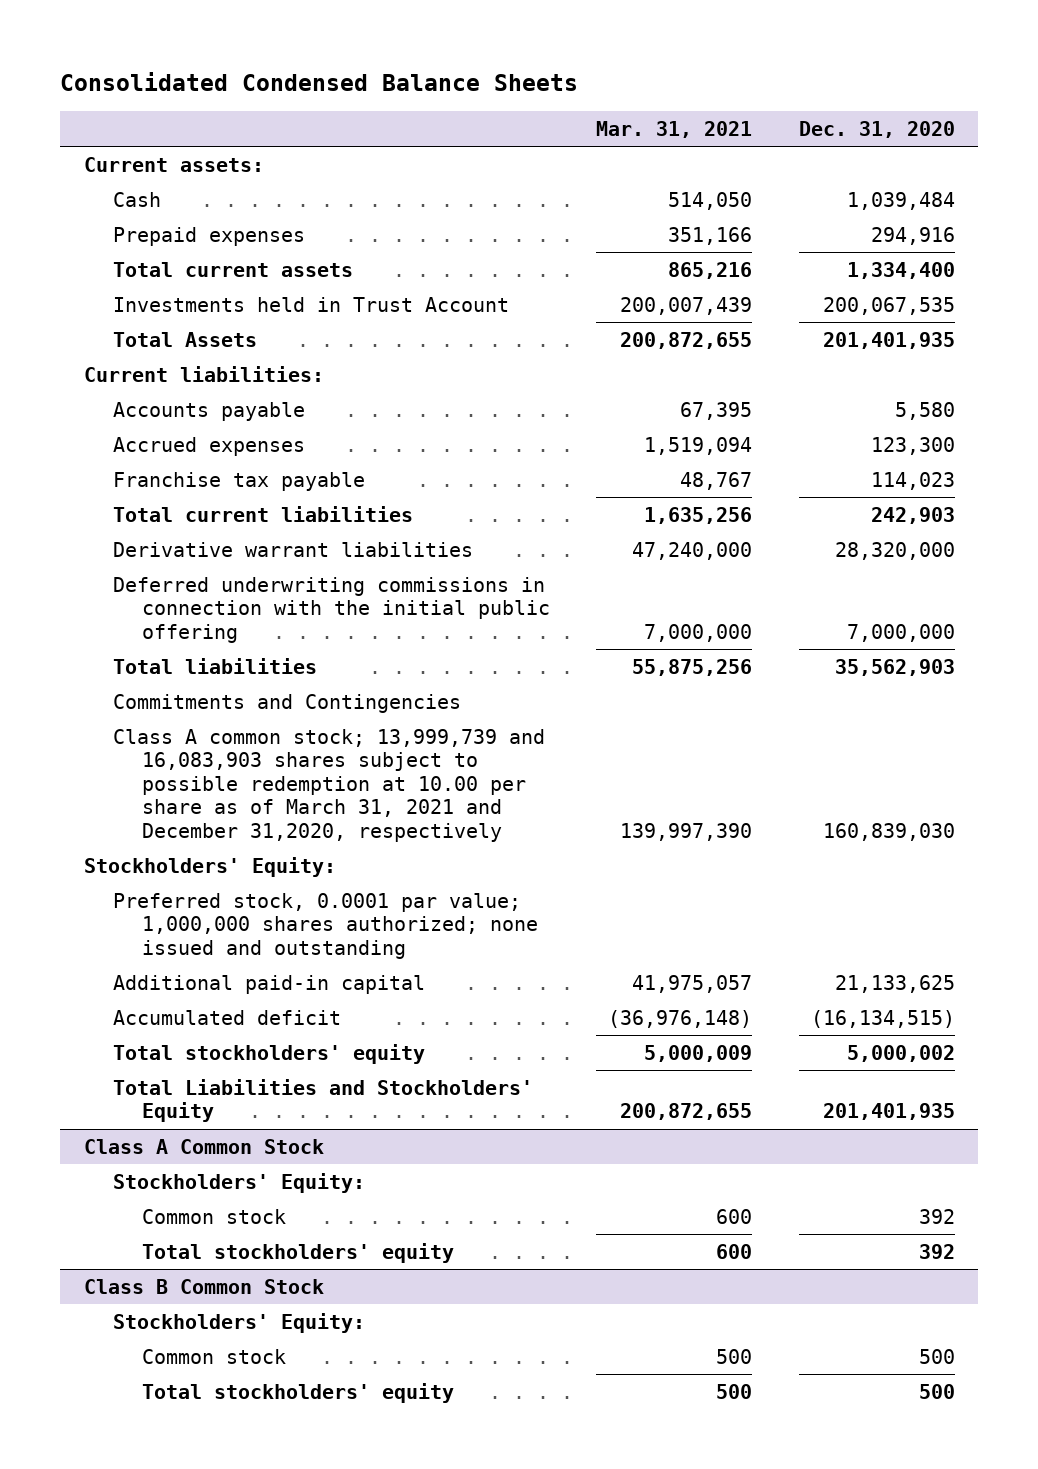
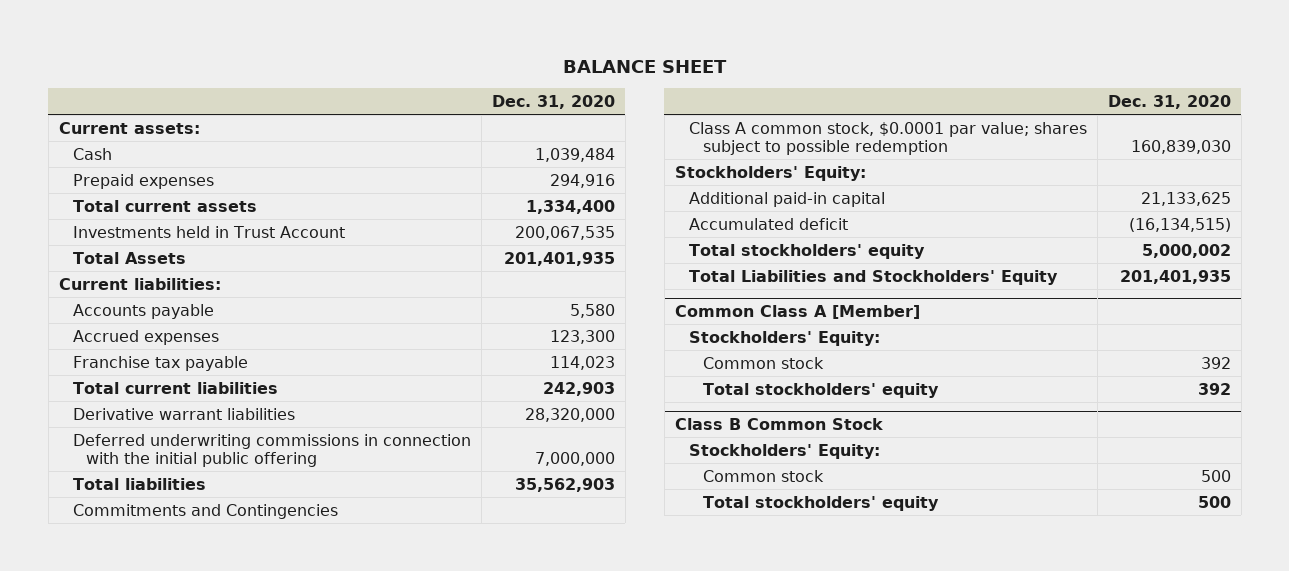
- Consolidated Condensed Balance Sheets
+ BALANCE SHEET
- | Mar. 31, 2021 | Dec. 31, 2020
+ | Dec. 31, 2020
- Class A common stock; 13,999,739 and 16,083,903 shares subject to possible redemption at 10.00 per share as of March 31, 2021 and December 31,2020, respectively | 139,997,390 | 160,839,030
+ Class A common stock, $0.0001 par value; shares subject to possible redemption | 160,839,030
- Preferred stock, 0.0001 par value; 1,000,000 shares authorized; none issued and outstanding
- Class A Common Stock
+ Common Class A [Member]

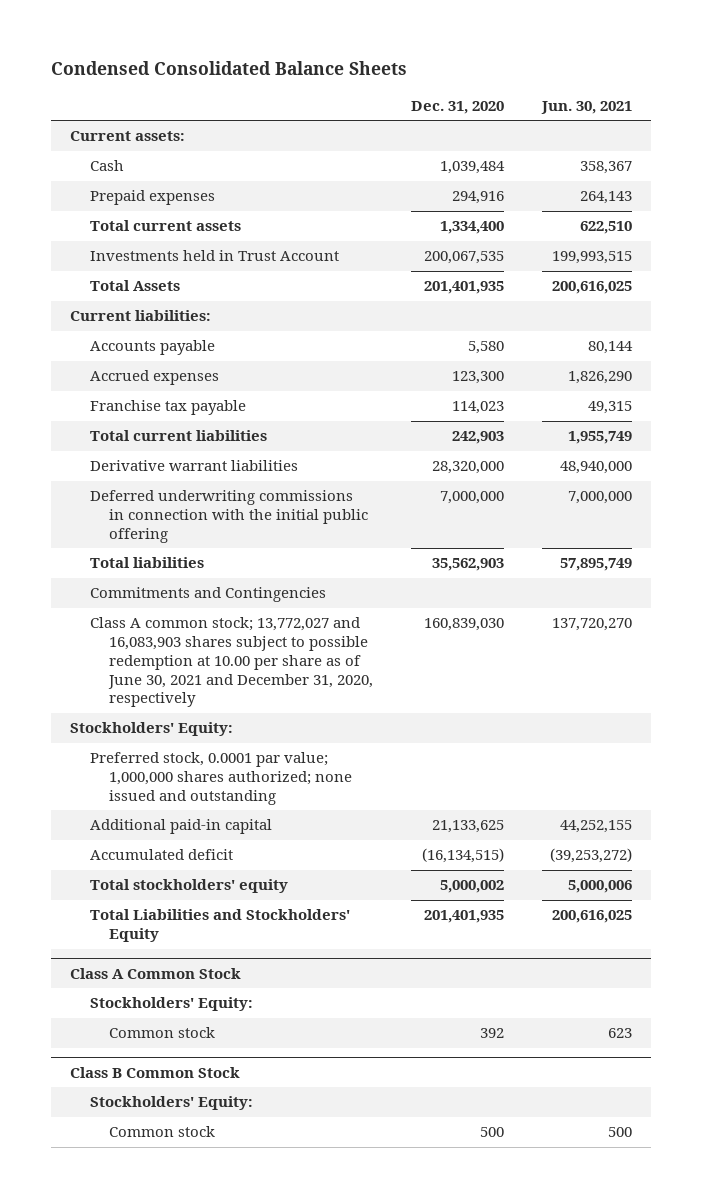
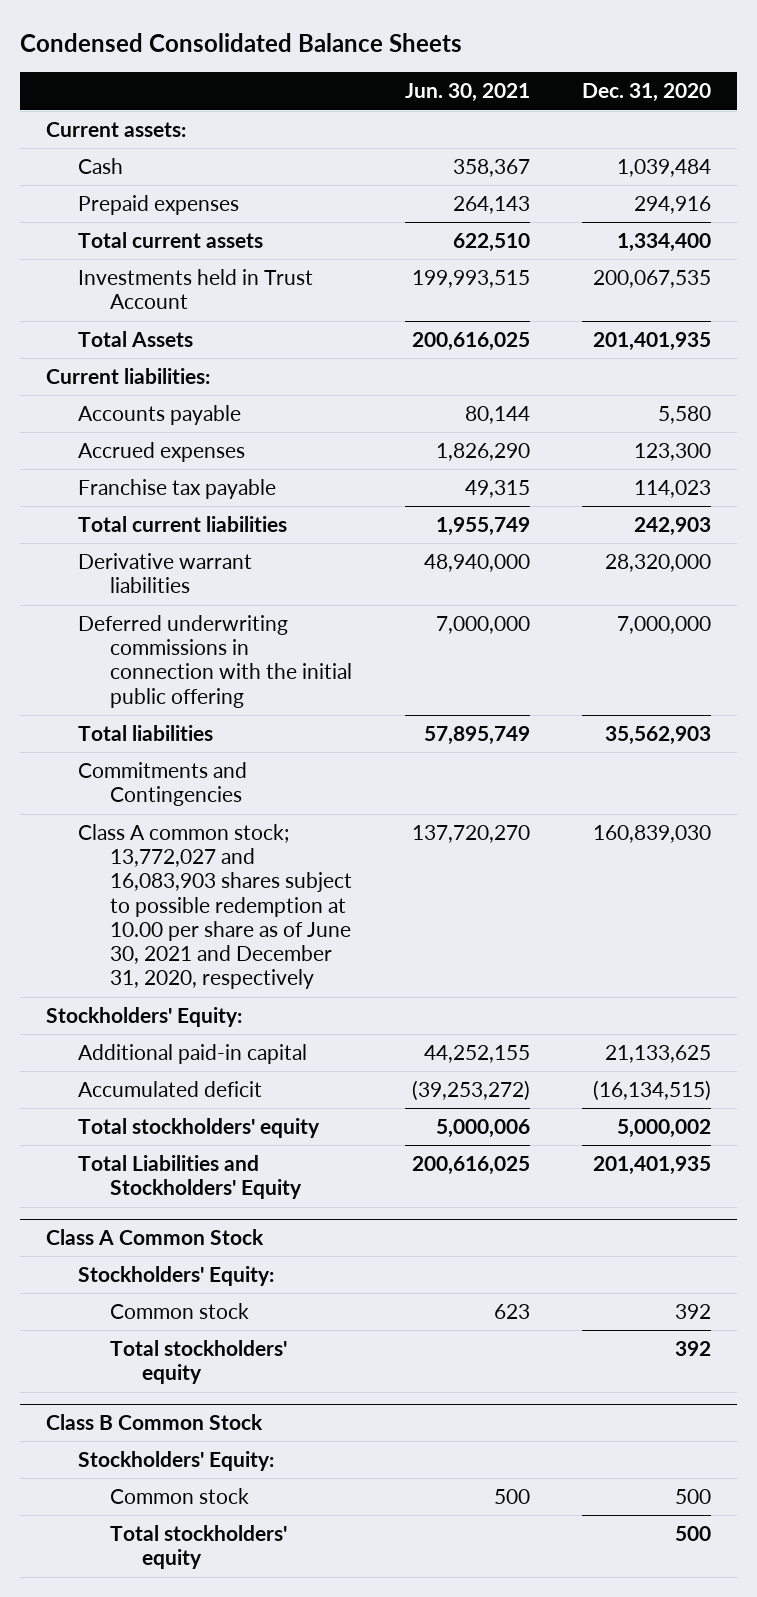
- | Dec. 31, 2020 | Jun. 30, 2021
+ | Jun. 30, 2021 | Dec. 31, 2020
- Preferred stock, 0.0001 par value; 1,000,000 shares authorized; none issued and outstanding
@ Class A Common Stock
+ Total stockholders' equity | | 392
@ Class B Common Stock
+ Total stockholders' equity | | 500

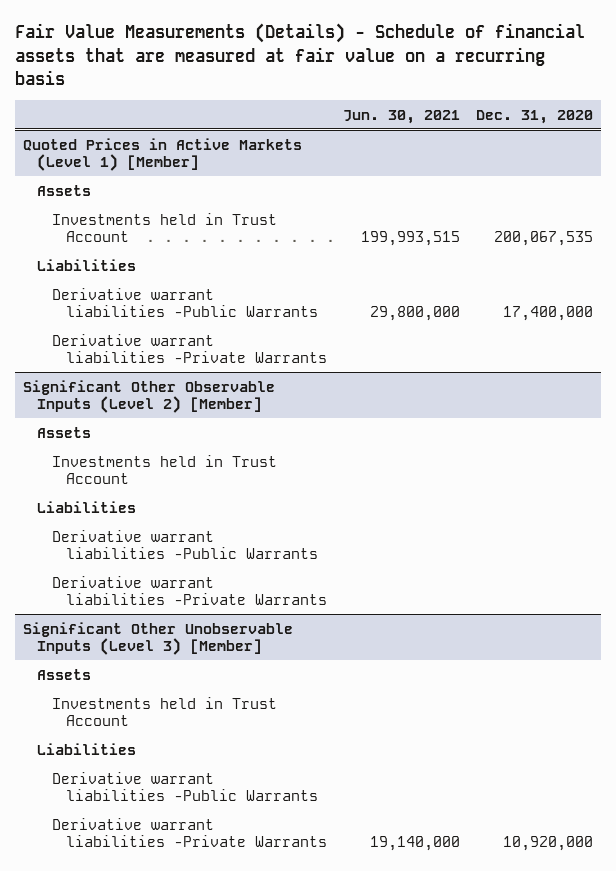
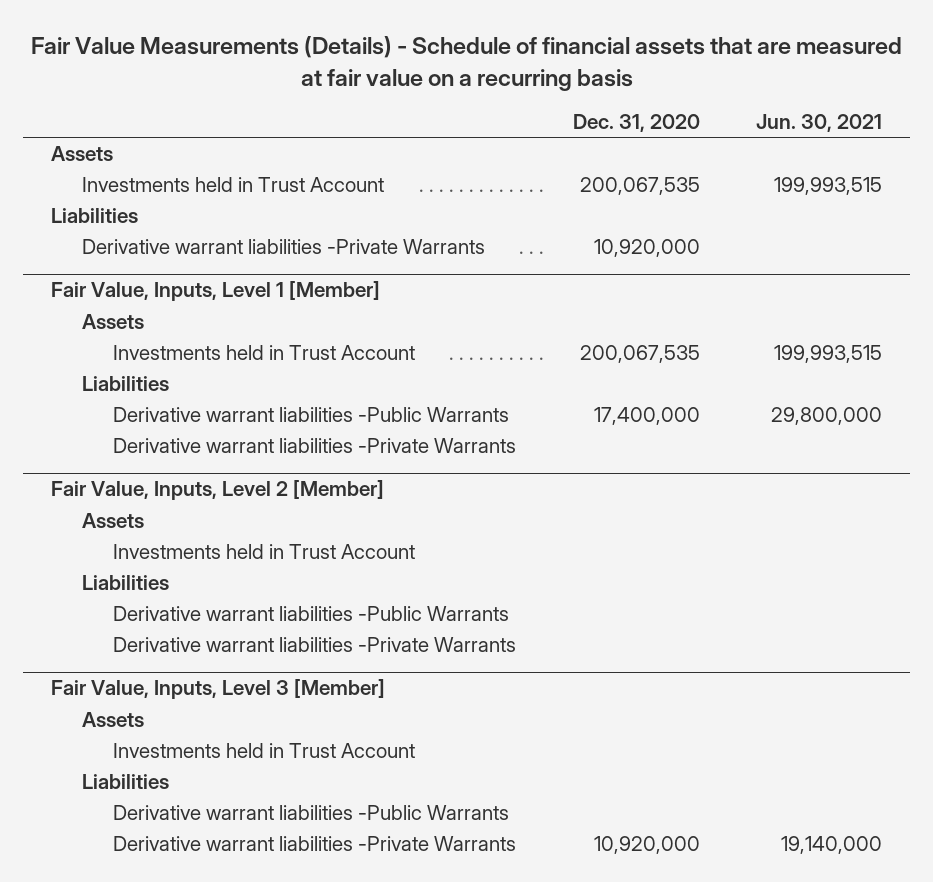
- | Jun. 30, 2021 | Dec. 31, 2020
+ | Dec. 31, 2020 | Jun. 30, 2021
- Quoted Prices in Active Markets (Level 1) [Member]
+ Derivative warrant liabilities -Private Warrants | 10,920,000 |
+ Fair Value, Inputs, Level 1 [Member]
+ Assets
+ Investments held in Trust Account | 200,067,535 | 199,993,515
+ Liabilities
- Significant Other Observable Inputs (Level 2) [Member]
+ Fair Value, Inputs, Level 2 [Member]
- Significant Other Unobservable Inputs (Level 3) [Member]
+ Fair Value, Inputs, Level 3 [Member]

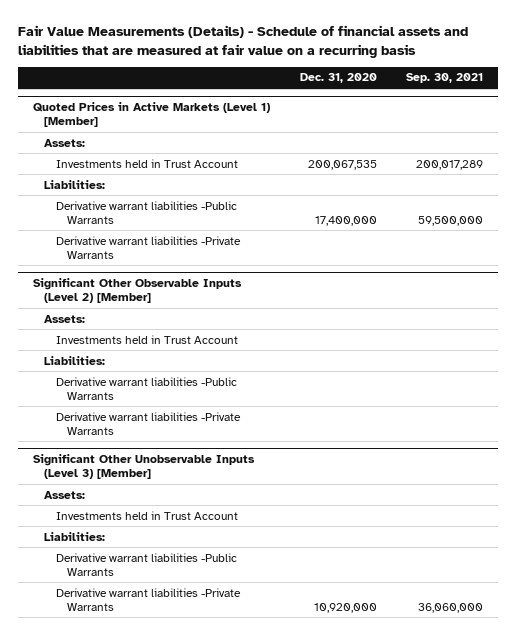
- Fair Value Measurements (Details) - Schedule of financial assets that are measured at fair value on a recurring basis
+ Fair Value Measurements (Details) - Schedule of financial assets and liabilities that are measured at fair value on a recurring basis
- | Dec. 31, 2020 | Jun. 30, 2021
+ | Dec. 31, 2020 | Sep. 30, 2021
- Assets
- Investments held in Trust Account | 200,067,535 | 199,993,515
- Liabilities
- Derivative warrant liabilities -Private Warrants | 10,920,000 |
- Fair Value, Inputs, Level 1 [Member]
- Assets
+ Quoted Prices in Active Markets (Level 1) [Member]
+ Assets:
- Liabilities
+ Liabilities:
- Fair Value, Inputs, Level 2 [Member]
- Assets
+ Significant Other Observable Inputs (Level 2) [Member]
+ Assets:
- Liabilities
+ Liabilities:
- Fair Value, Inputs, Level 3 [Member]
- Assets
+ Significant Other Unobservable Inputs (Level 3) [Member]
+ Assets:
- Liabilities
+ Liabilities:

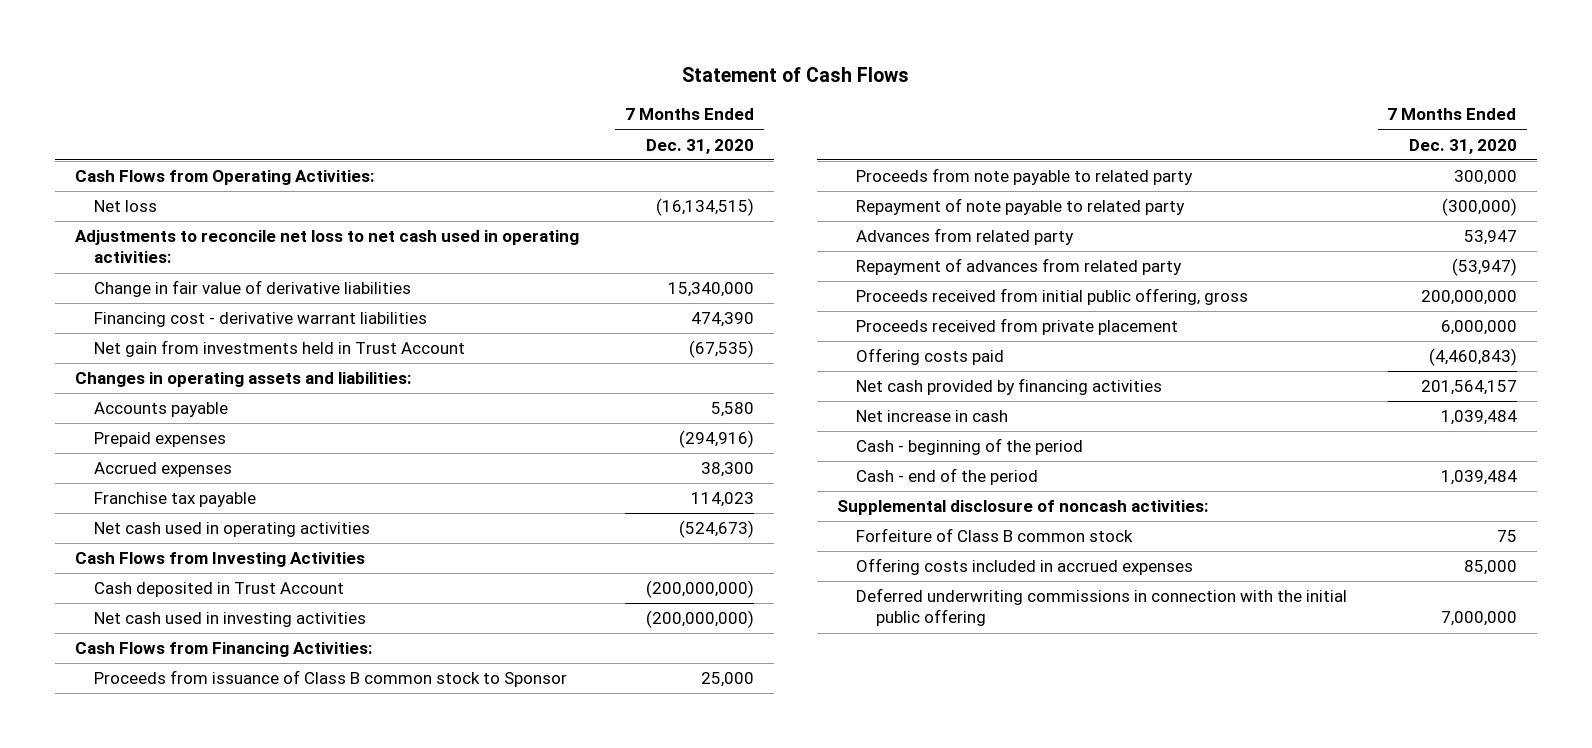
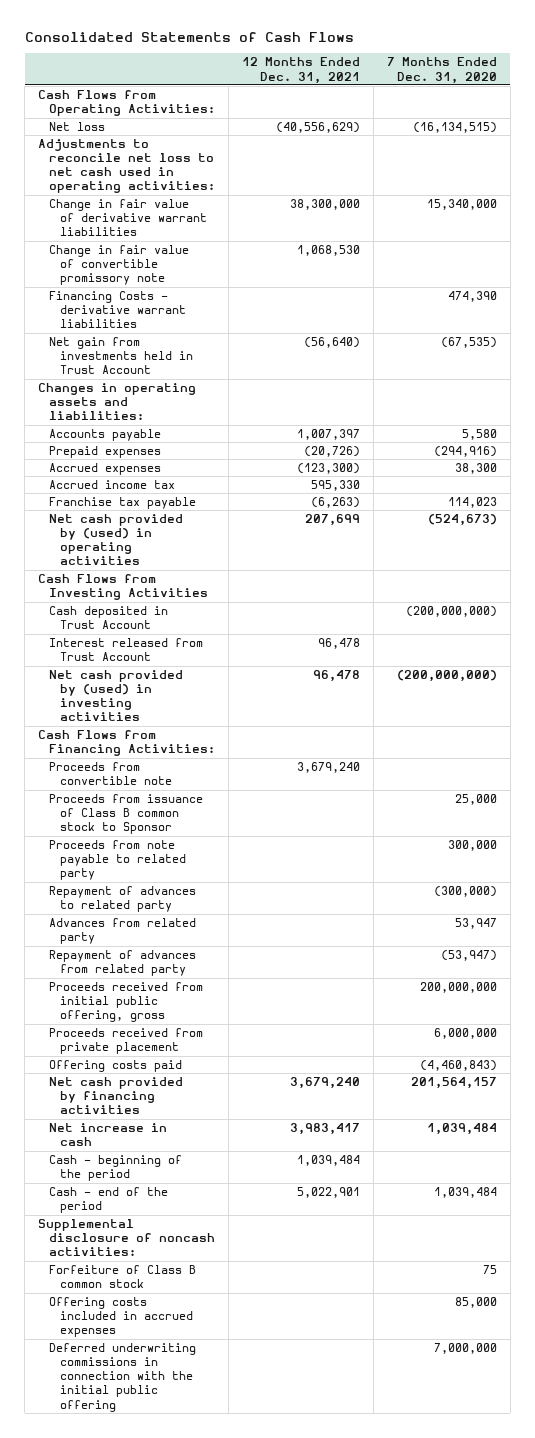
- Statement of Cash Flows
+ Consolidated Statements of Cash Flows
- | 7 Months Ended Dec. 31, 2020
+ | 12 Months Ended Dec. 31, 2021 | 7 Months Ended Dec. 31, 2020
- Change in fair value of derivative liabilities | 15,340,000
- Financing cost - derivative warrant liabilities | 474,390
+ Change in fair value of derivative warrant liabilities | 38,300,000 | 15,340,000
+ Change in fair value of convertible promissory note | 1,068,530 |
+ Financing Costs - derivative warrant liabilities | | 474,390
+ Accrued income tax | 595,330 |
- Net cash used in operating activities | (524,673)
+ Net cash provided by (used) in operating activities | 207,699 | (524,673)
- Net cash used in investing activities | (200,000,000)
+ Interest released from Trust Account | 96,478 |
+ Net cash provided by (used) in investing activities | 96,478 | (200,000,000)
+ Proceeds from convertible note | 3,679,240 |
- Repayment of note payable to related party | (300,000)
+ Repayment of advances to related party | | (300,000)

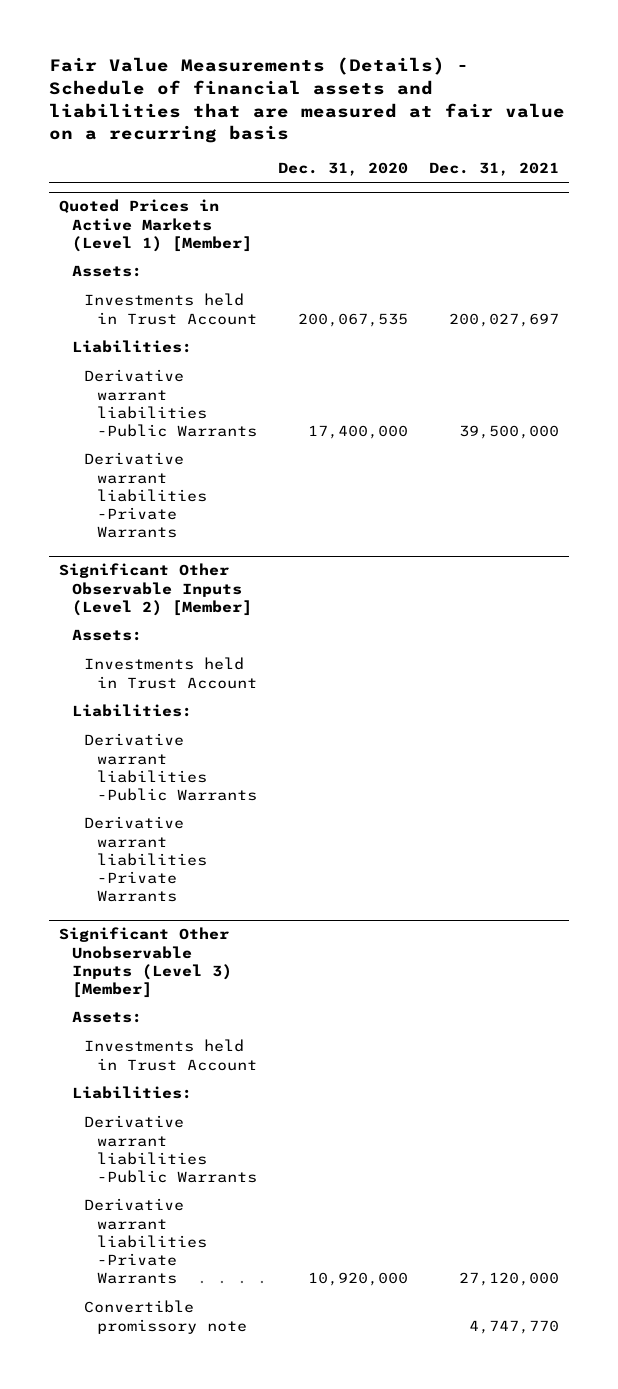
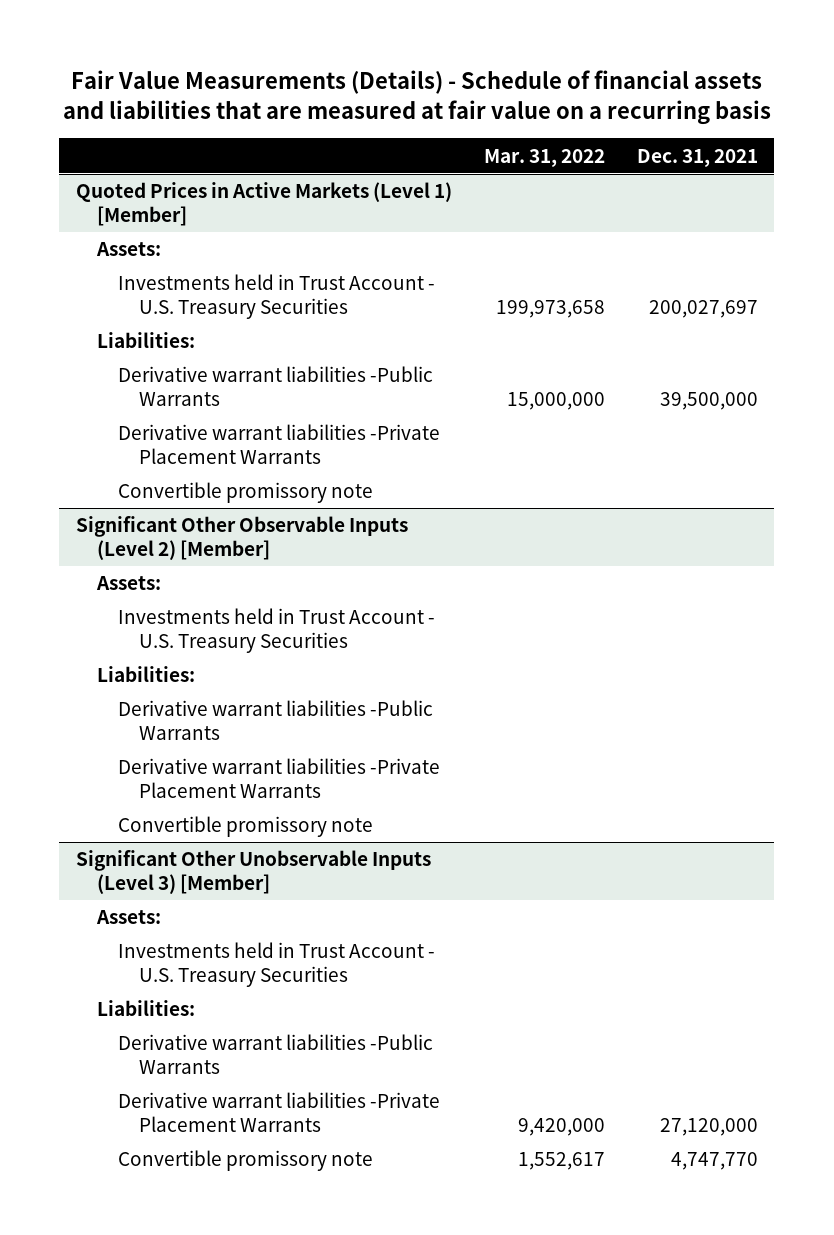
- | Dec. 31, 2020 | Dec. 31, 2021
+ | Mar. 31, 2022 | Dec. 31, 2021
@ Quoted Prices in Active Markets (Level 1) [Member]
- Investments held in Trust Account | 200,067,535 | 200,027,697
+ Investments held in Trust Account - U.S. Treasury Securities | 199,973,658 | 200,027,697
- Derivative warrant liabilities -Private Warrants
+ Derivative warrant liabilities -Private Placement Warrants
+ Convertible promissory note
@ Significant Other Observable Inputs (Level 2) [Member]
- Investments held in Trust Account
+ Investments held in Trust Account - U.S. Treasury Securities
- Derivative warrant liabilities -Private Warrants
+ Derivative warrant liabilities -Private Placement Warrants
+ Convertible promissory note
@ Significant Other Unobservable Inputs (Level 3) [Member]
- Investments held in Trust Account
+ Investments held in Trust Account - U.S. Treasury Securities
- Derivative warrant liabilities -Private Warrants | 10,920,000 | 27,120,000
+ Derivative warrant liabilities -Private Placement Warrants | 9,420,000 | 27,120,000

